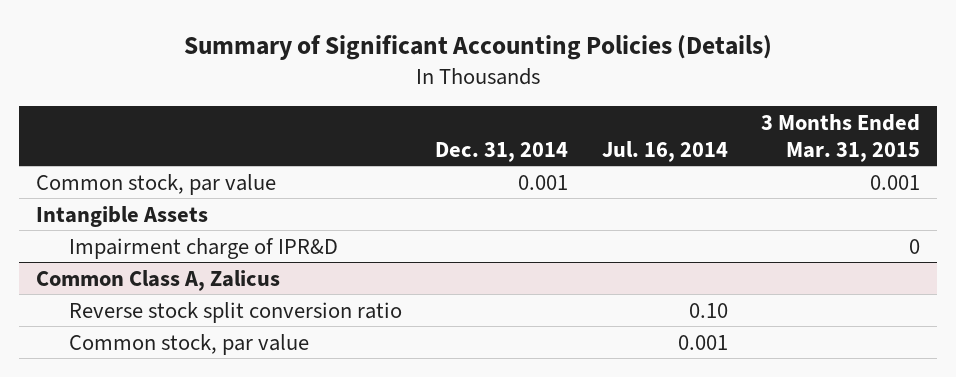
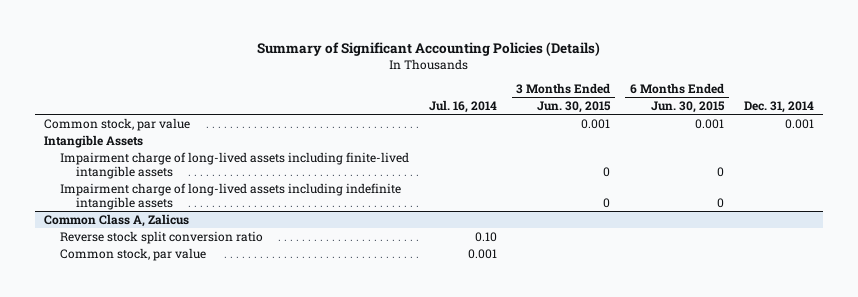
- | Dec. 31, 2014 | Jul. 16, 2014 | 3 Months Ended Mar. 31, 2015
+ | Jul. 16, 2014 | 3 Months Ended Jun. 30, 2015 | 6 Months Ended Jun. 30, 2015 | Dec. 31, 2014
- Impairment charge of IPR&D | | | 0
+ Impairment charge of long-lived assets including finite-lived intangible assets | | 0 | 0 |
+ Impairment charge of long-lived assets including indefinite intangible assets | | 0 | 0 |

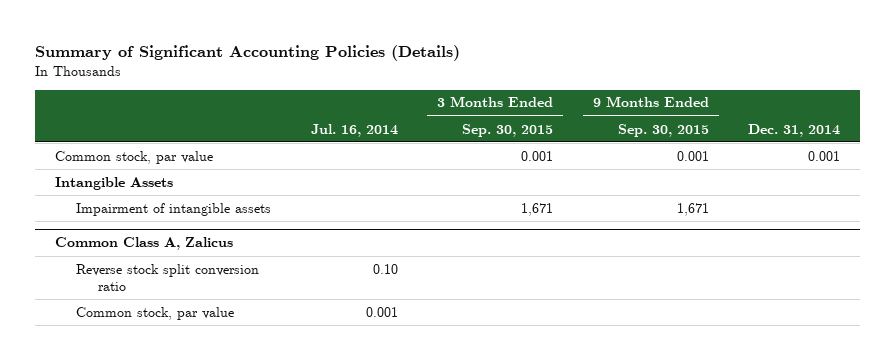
- | Jul. 16, 2014 | 3 Months Ended Jun. 30, 2015 | 6 Months Ended Jun. 30, 2015 | Dec. 31, 2014
+ | Jul. 16, 2014 | 3 Months Ended Sep. 30, 2015 | 9 Months Ended Sep. 30, 2015 | Dec. 31, 2014
- Impairment charge of long-lived assets including finite-lived intangible assets | | 0 | 0 |
- Impairment charge of long-lived assets including indefinite intangible assets | | 0 | 0 |
+ Impairment of intangible assets | | 1,671 | 1,671 |

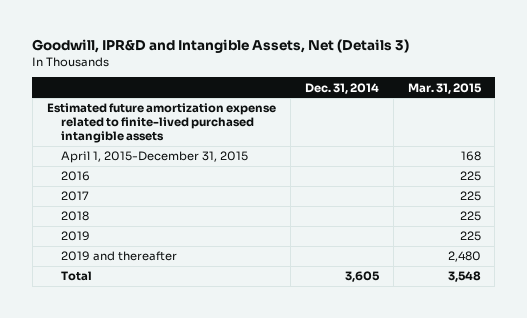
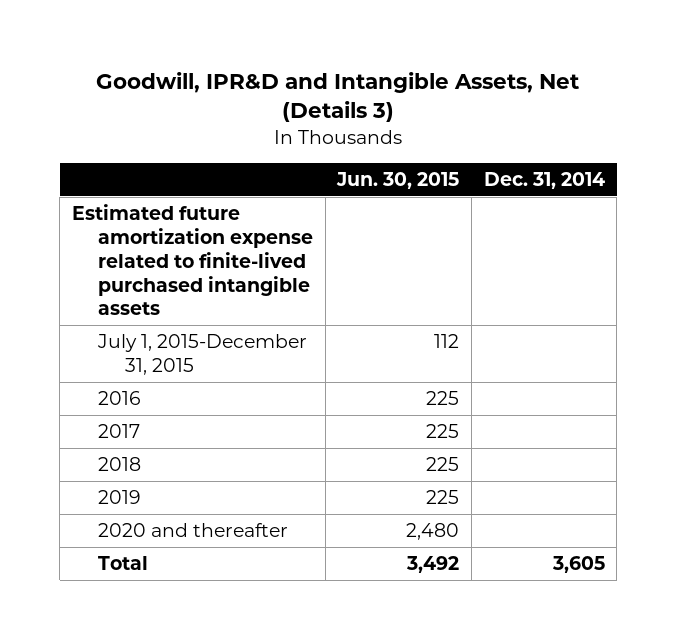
- | Dec. 31, 2014 | Mar. 31, 2015
+ | Jun. 30, 2015 | Dec. 31, 2014
- April 1, 2015-December 31, 2015 | | 168
+ July 1, 2015-December 31, 2015 | 112 |
- 2019 and thereafter | | 2,480
+ 2020 and thereafter | 2,480 |

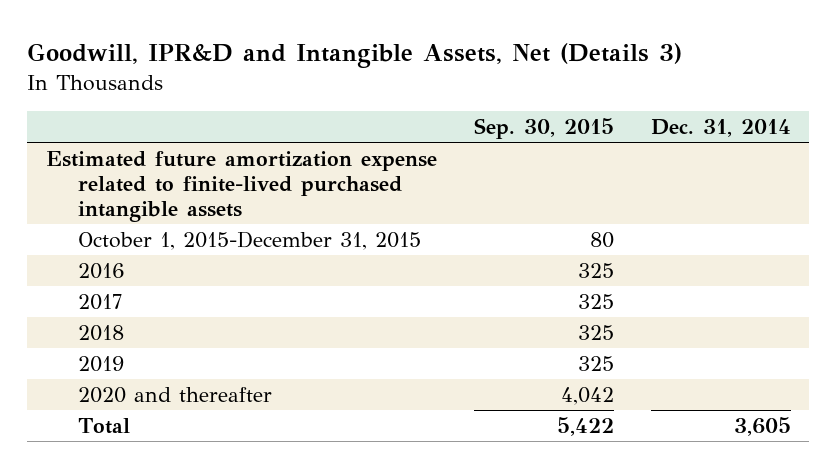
- | Jun. 30, 2015 | Dec. 31, 2014
+ | Sep. 30, 2015 | Dec. 31, 2014
- July 1, 2015-December 31, 2015 | 112 |
+ October 1, 2015-December 31, 2015 | 80 |

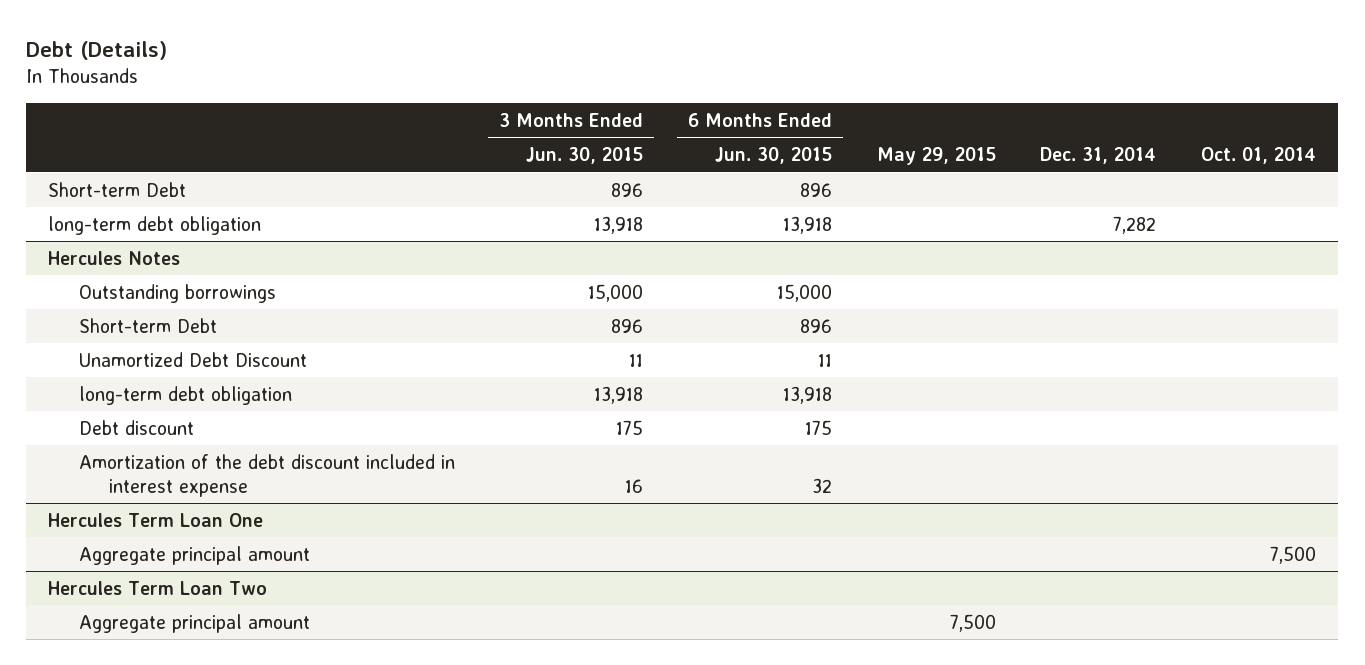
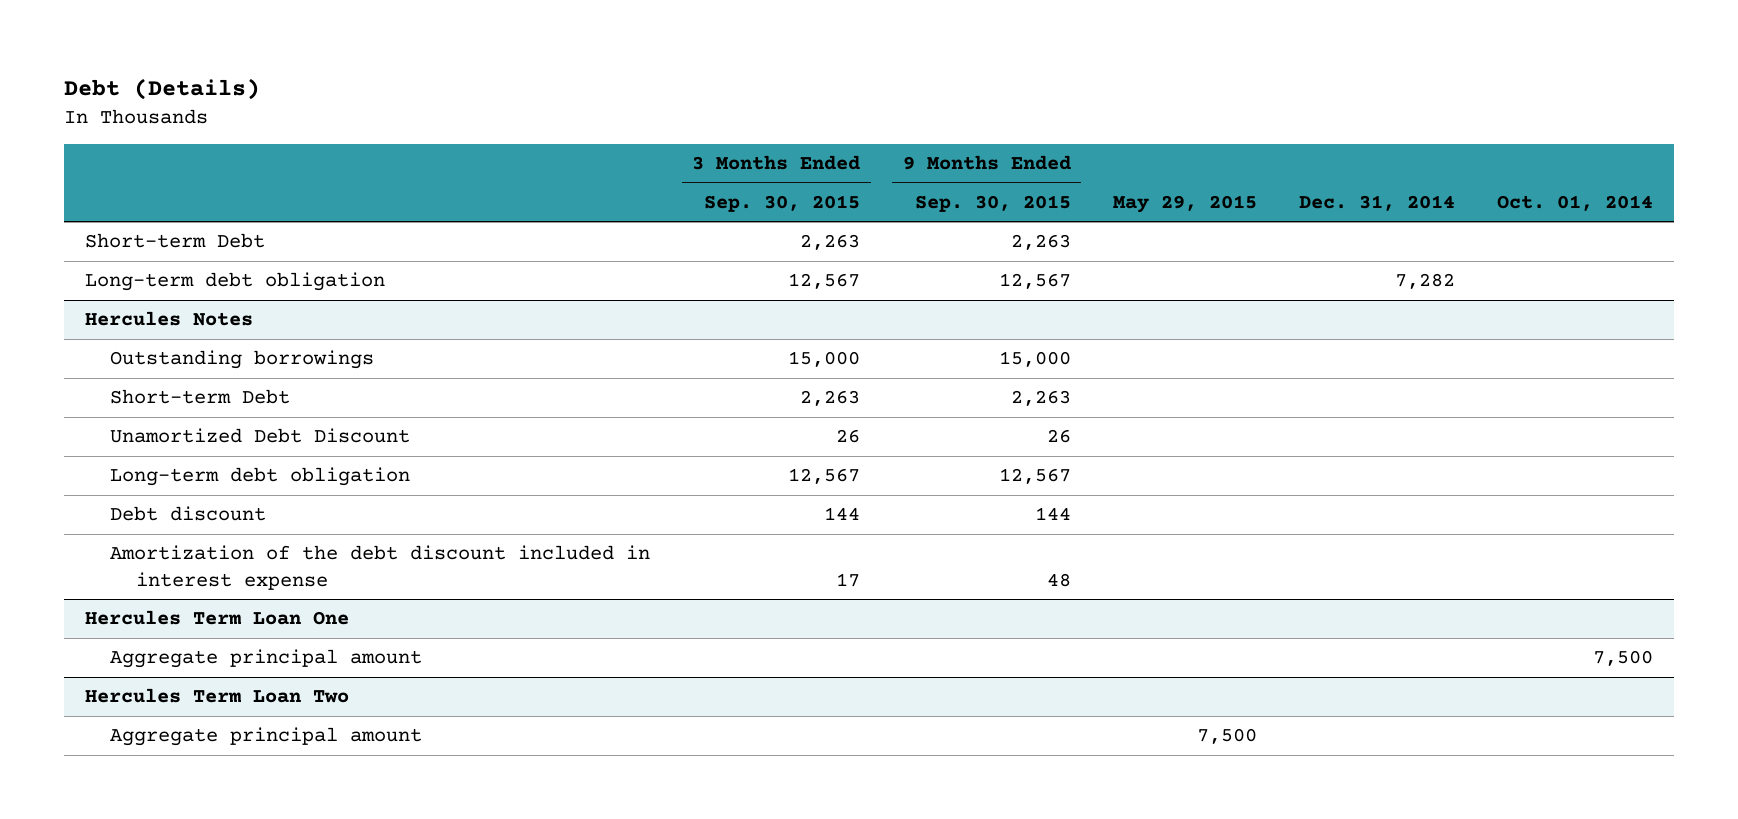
- | 3 Months Ended Jun. 30, 2015 | 6 Months Ended Jun. 30, 2015 | May 29, 2015 | Dec. 31, 2014 | Oct. 01, 2014
+ | 3 Months Ended Sep. 30, 2015 | 9 Months Ended Sep. 30, 2015 | May 29, 2015 | Dec. 31, 2014 | Oct. 01, 2014
- long-term debt obligation | 13,918 | 13,918 | | 7,282 |
+ Long-term debt obligation | 12,567 | 12,567 | | 7,282 |
@ Hercules Notes
- long-term debt obligation | 13,918 | 13,918 | | |
+ Long-term debt obligation | 12,567 | 12,567 | | |

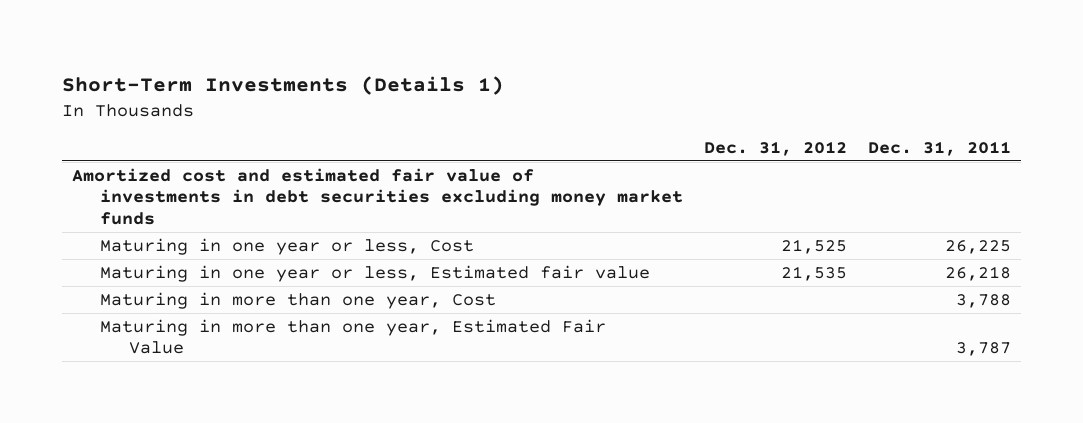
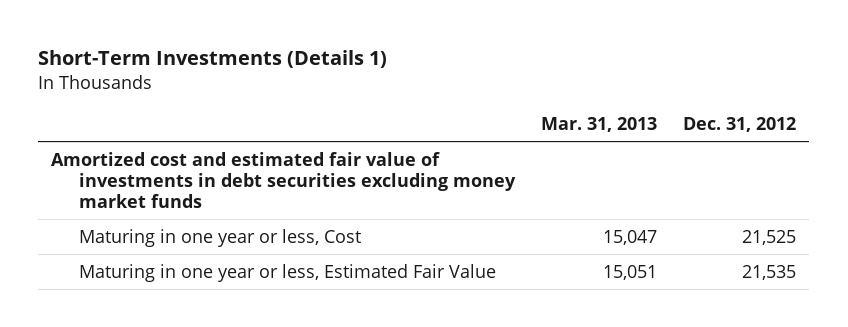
- | Dec. 31, 2012 | Dec. 31, 2011
+ | Mar. 31, 2013 | Dec. 31, 2012
- Maturing in one year or less, Estimated fair value | 21,535 | 26,218
- Maturing in more than one year, Cost | | 3,788
- Maturing in more than one year, Estimated Fair Value | | 3,787
+ Maturing in one year or less, Estimated Fair Value | 15,051 | 21,535

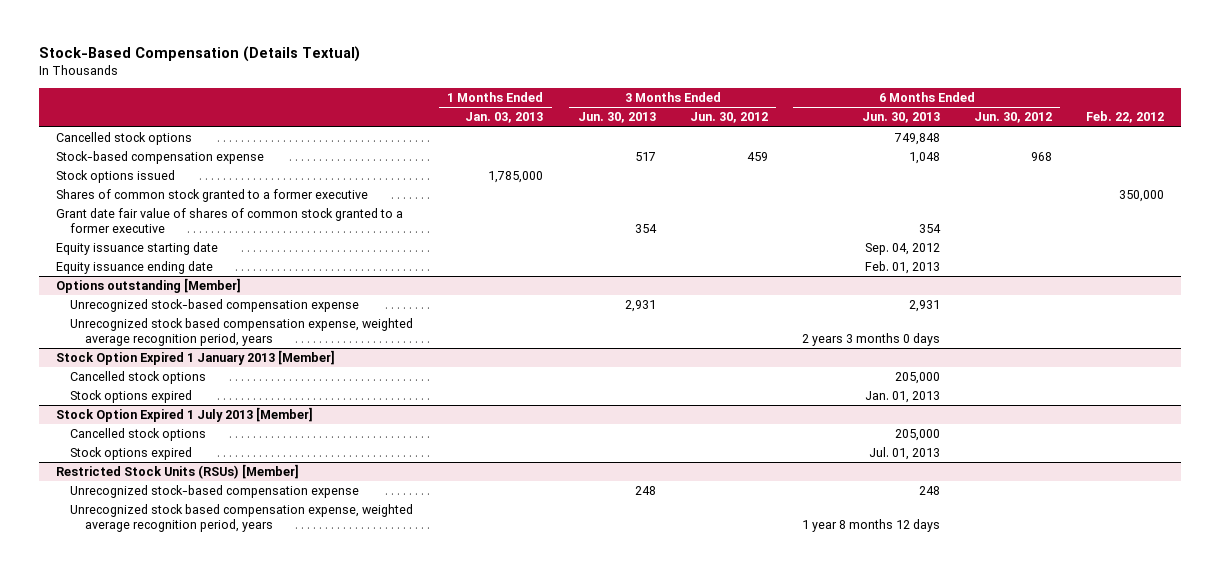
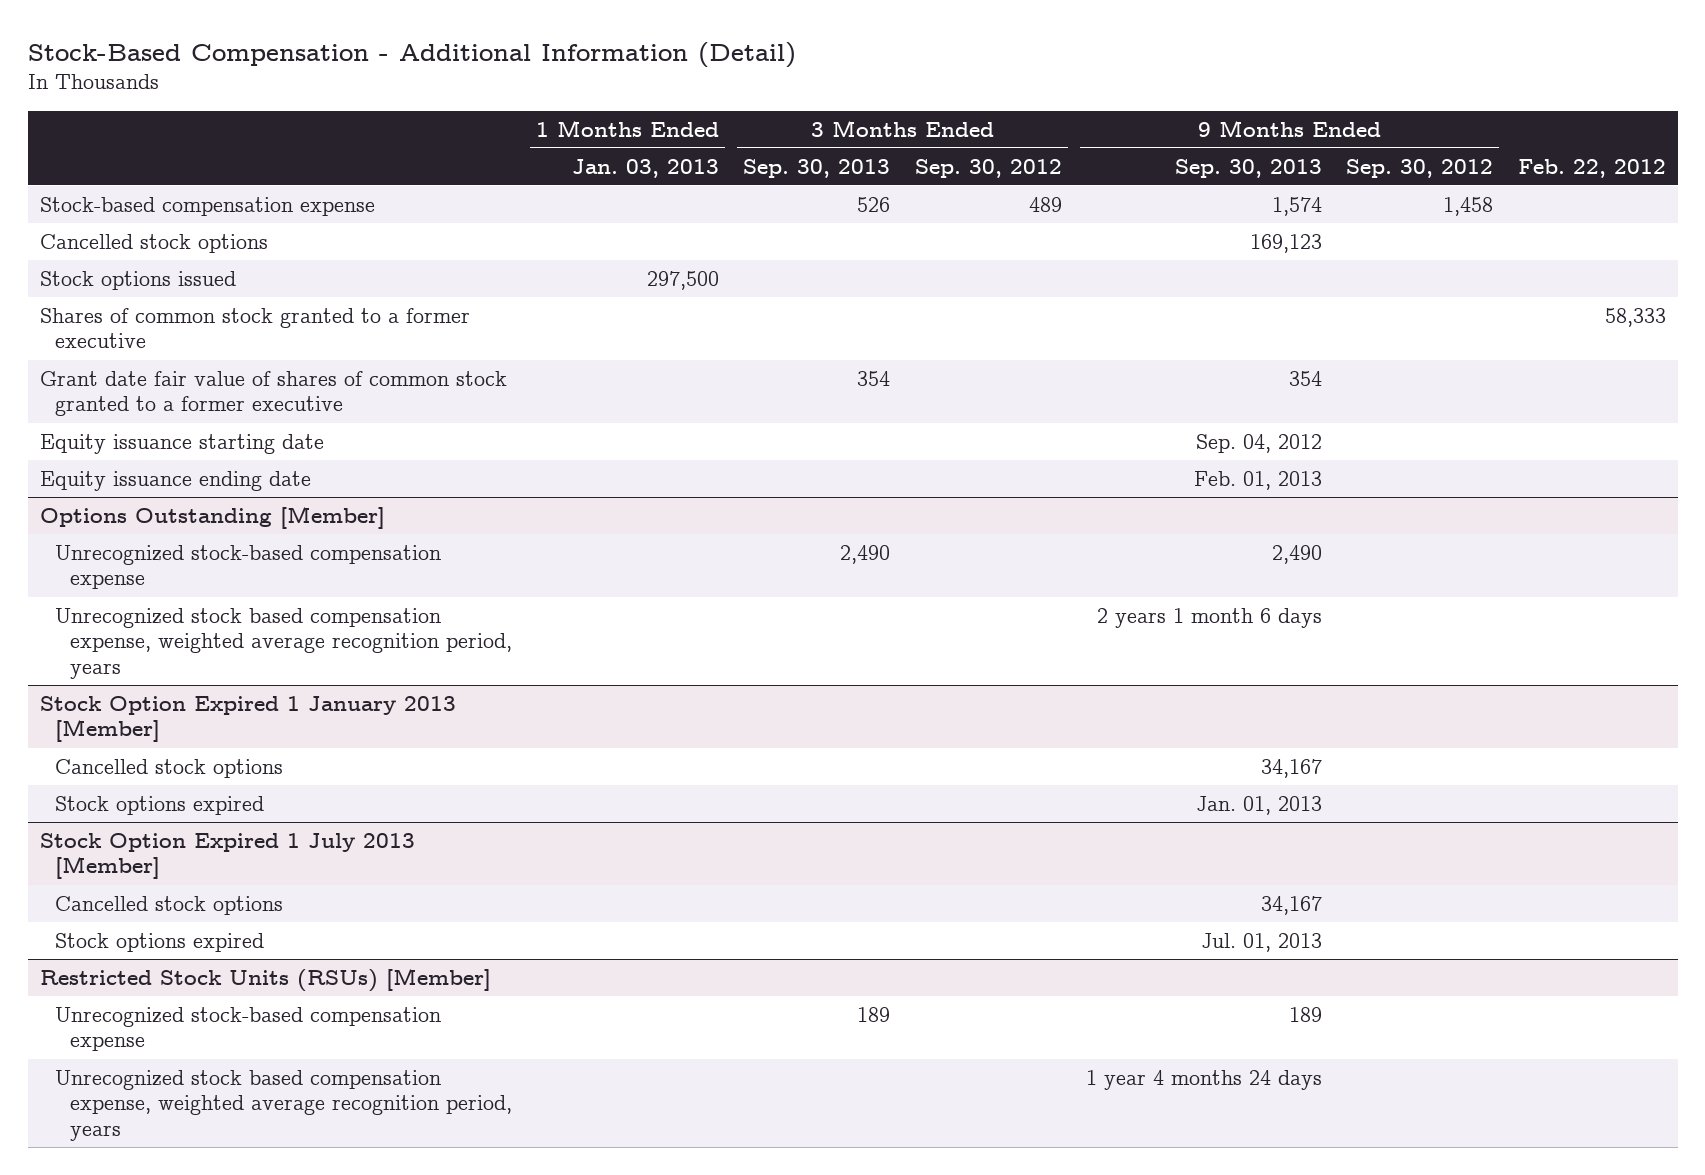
- Stock-Based Compensation (Details Textual)
+ Stock-Based Compensation - Additional Information (Detail)
- | 1 Months Ended Jan. 03, 2013 | 3 Months Ended Jun. 30, 2013 | 3 Months Ended Jun. 30, 2012 | 6 Months Ended Jun. 30, 2013 | 6 Months Ended Jun. 30, 2012 | Feb. 22, 2012
+ | 1 Months Ended Jan. 03, 2013 | 3 Months Ended Sep. 30, 2013 | 3 Months Ended Sep. 30, 2012 | 9 Months Ended Sep. 30, 2013 | 9 Months Ended Sep. 30, 2012 | Feb. 22, 2012
- Stock options issued | 1,785,000 | | | | |
- Shares of common stock granted to a former executive | | | | | | 350,000
moved down: Cancelled stock options | | | | 169,123 | |
+ Stock options issued | 297,500 | | | | |
+ Shares of common stock granted to a former executive | | | | | | 58,333
- Options outstanding [Member]
+ Options Outstanding [Member]

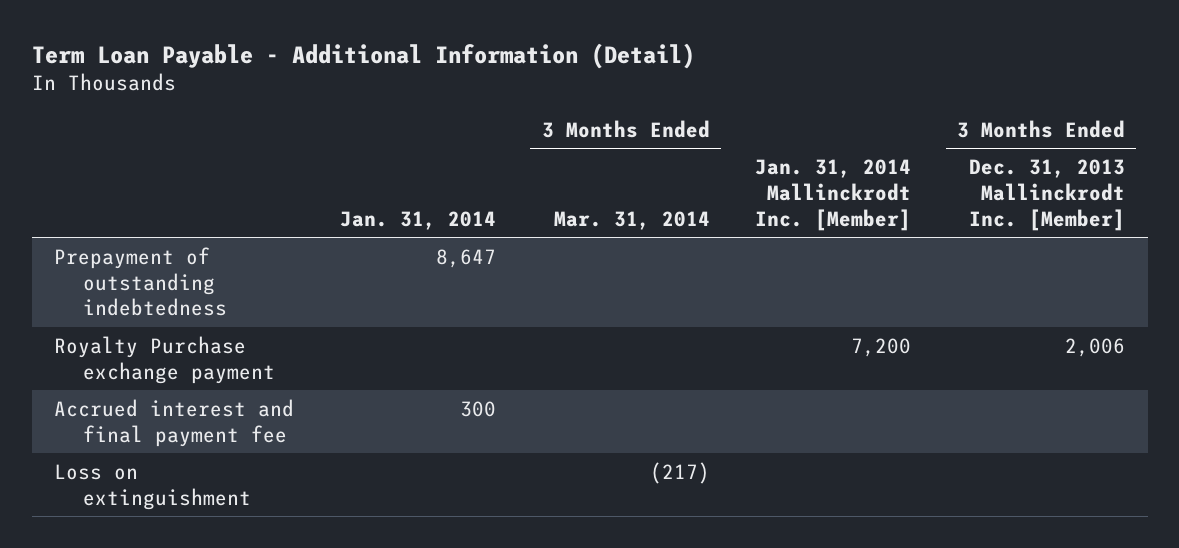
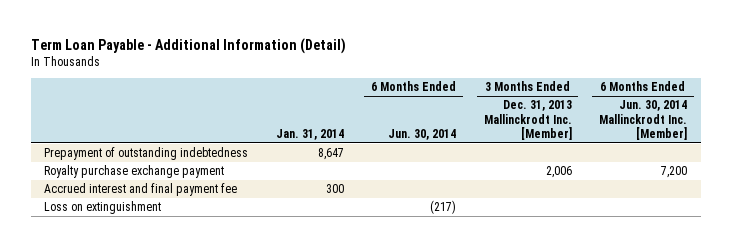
- | Jan. 31, 2014 | 3 Months Ended Mar. 31, 2014 | Jan. 31, 2014 Mallinckrodt Inc. [Member] | 3 Months Ended Dec. 31, 2013 Mallinckrodt Inc. [Member]
+ | Jan. 31, 2014 | 6 Months Ended Jun. 30, 2014 | 3 Months Ended Dec. 31, 2013 Mallinckrodt Inc. [Member] | 6 Months Ended Jun. 30, 2014 Mallinckrodt Inc. [Member]
- Royalty Purchase exchange payment | | | 7,200 | 2,006
+ Royalty purchase exchange payment | | | 2,006 | 7,200

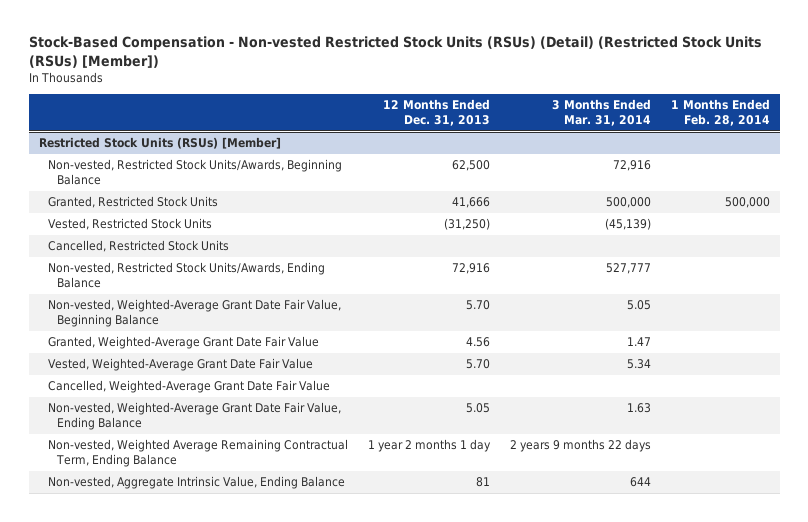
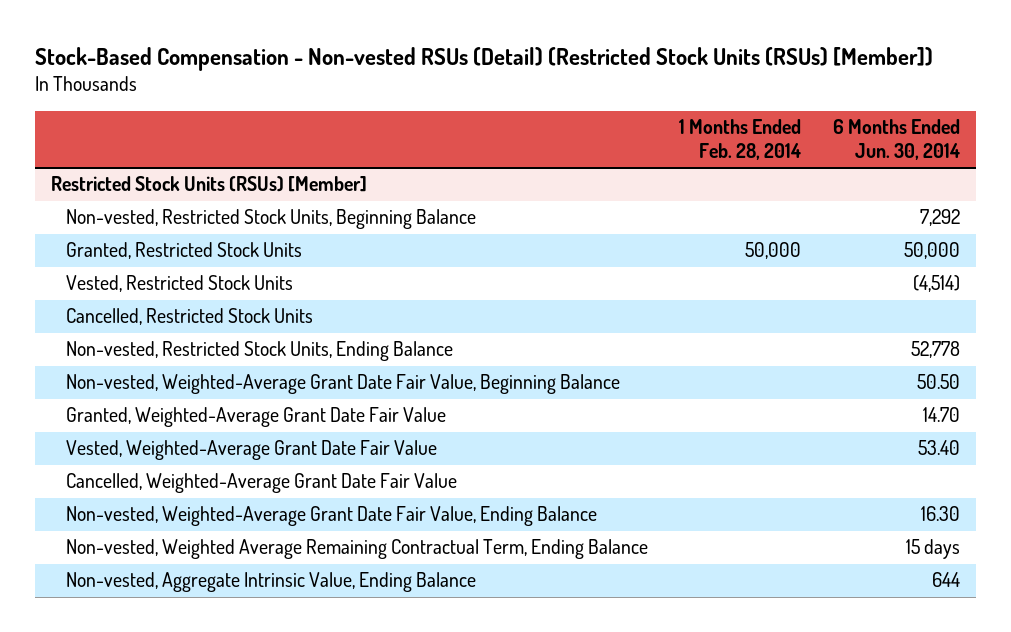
- Stock-Based Compensation - Non-vested Restricted Stock Units (RSUs) (Detail) (Restricted Stock Units (RSUs) [Member])
+ Stock-Based Compensation - Non-vested RSUs (Detail) (Restricted Stock Units (RSUs) [Member])
- | 12 Months Ended Dec. 31, 2013 | 3 Months Ended Mar. 31, 2014 | 1 Months Ended Feb. 28, 2014
+ | 1 Months Ended Feb. 28, 2014 | 6 Months Ended Jun. 30, 2014
@ Restricted Stock Units (RSUs) [Member]
- Non-vested, Restricted Stock Units/Awards, Beginning Balance | 62,500 | 72,916 |
- Granted, Restricted Stock Units | 41,666 | 500,000 | 500,000
+ Non-vested, Restricted Stock Units, Beginning Balance | | 7,292
+ Granted, Restricted Stock Units | 50,000 | 50,000
- Non-vested, Restricted Stock Units/Awards, Ending Balance | 72,916 | 527,777 |
+ Non-vested, Restricted Stock Units, Ending Balance | | 52,778

